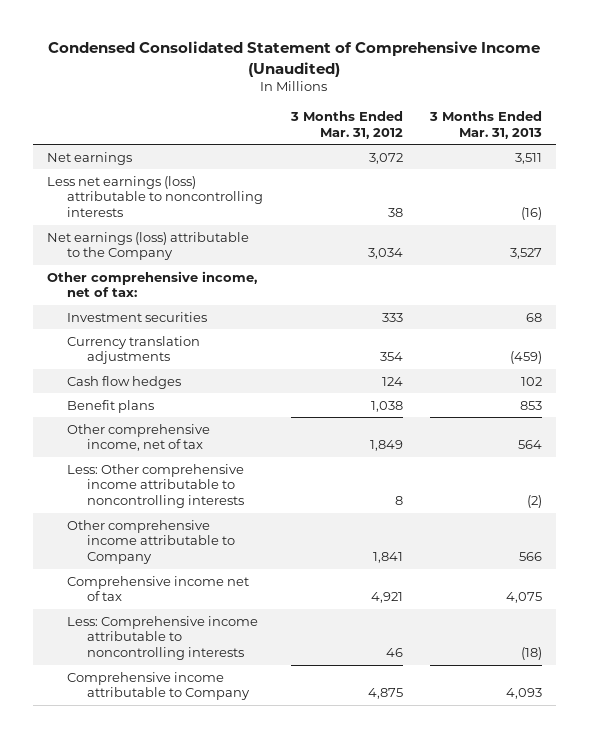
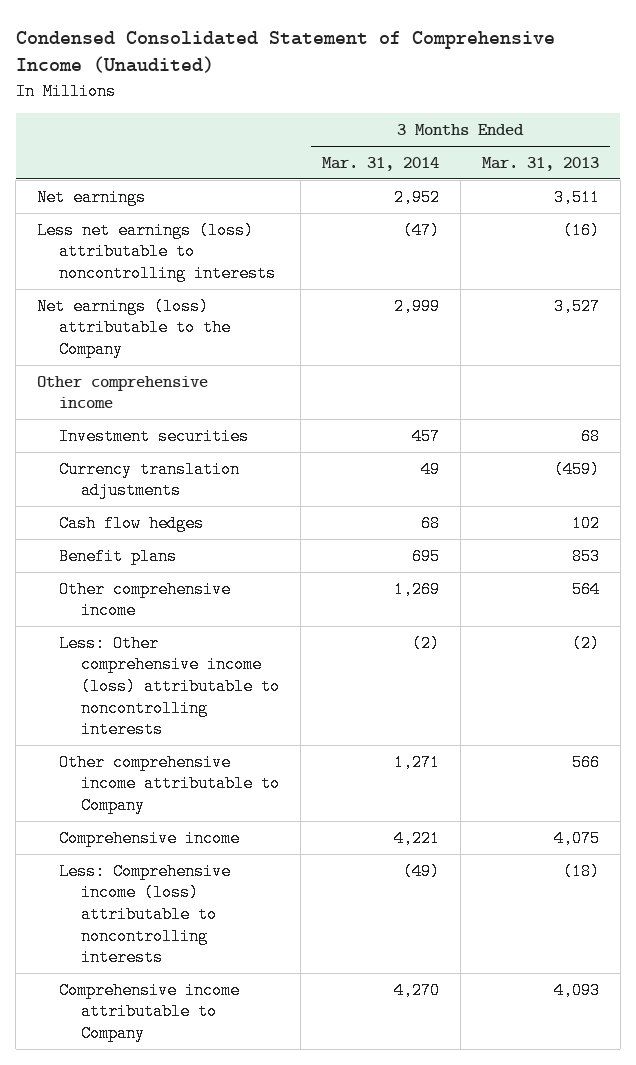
- | 3 Months Ended Mar. 31, 2012 | 3 Months Ended Mar. 31, 2013
+ | 3 Months Ended Mar. 31, 2014 | 3 Months Ended Mar. 31, 2013
- Other comprehensive income, net of tax:
+ Other comprehensive income
- Other comprehensive income, net of tax | 1,849 | 564
- Less: Other comprehensive income attributable to noncontrolling interests | 8 | (2)
+ Other comprehensive income | 1,269 | 564
+ Less: Other comprehensive income (loss) attributable to noncontrolling interests | (2) | (2)
- Comprehensive income net of tax | 4,921 | 4,075
- Less: Comprehensive income attributable to noncontrolling interests | 46 | (18)
+ Comprehensive income | 4,221 | 4,075
+ Less: Comprehensive income (loss) attributable to noncontrolling interests | (49) | (18)

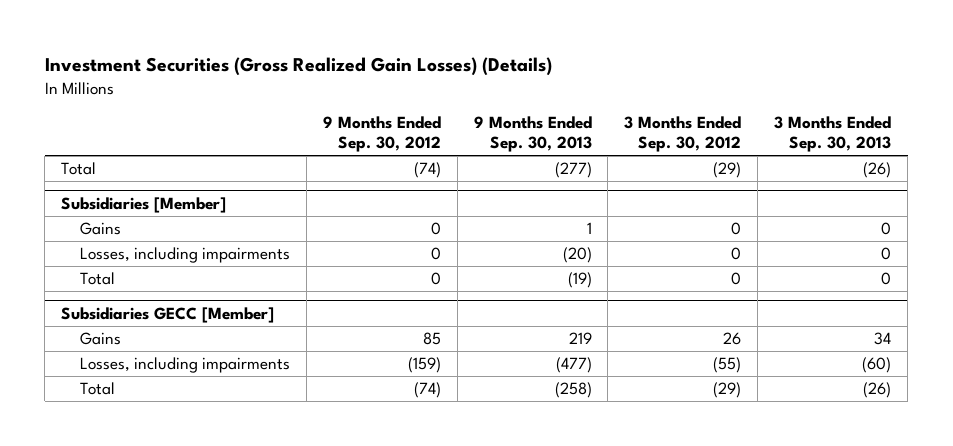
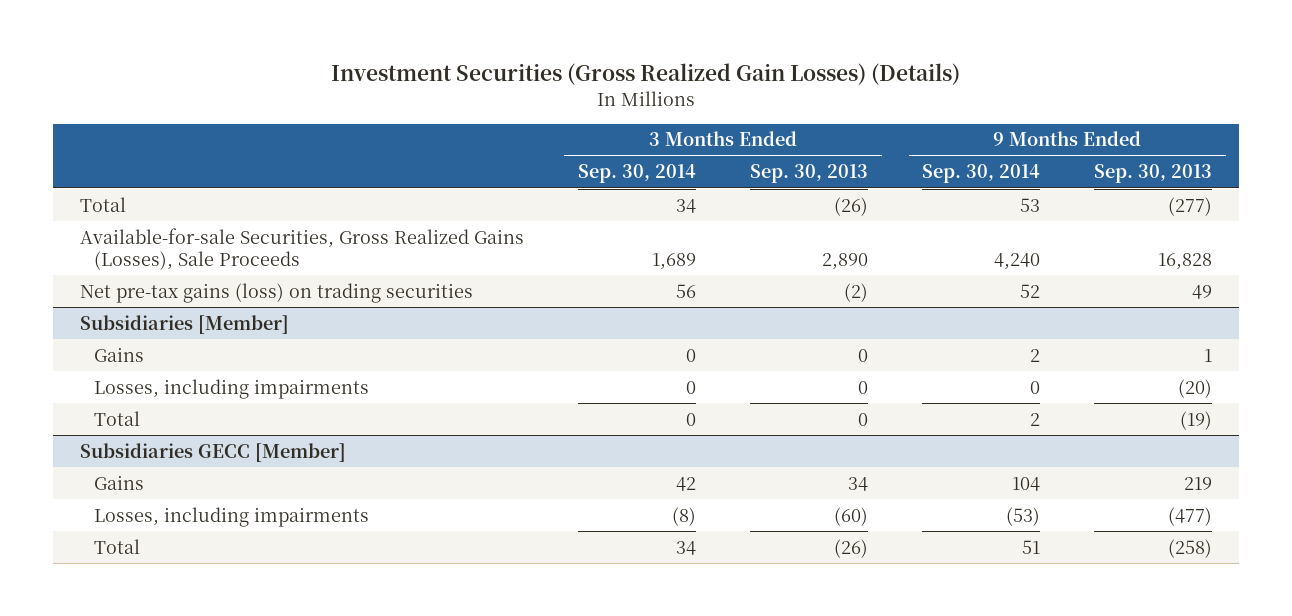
- | 9 Months Ended Sep. 30, 2012 | 9 Months Ended Sep. 30, 2013 | 3 Months Ended Sep. 30, 2012 | 3 Months Ended Sep. 30, 2013
+ | 3 Months Ended Sep. 30, 2014 | 3 Months Ended Sep. 30, 2013 | 9 Months Ended Sep. 30, 2014 | 9 Months Ended Sep. 30, 2013
+ Available-for-sale Securities, Gross Realized Gains (Losses), Sale Proceeds | 1,689 | 2,890 | 4,240 | 16,828
+ Net pre-tax gains (loss) on trading securities | 56 | (2) | 52 | 49

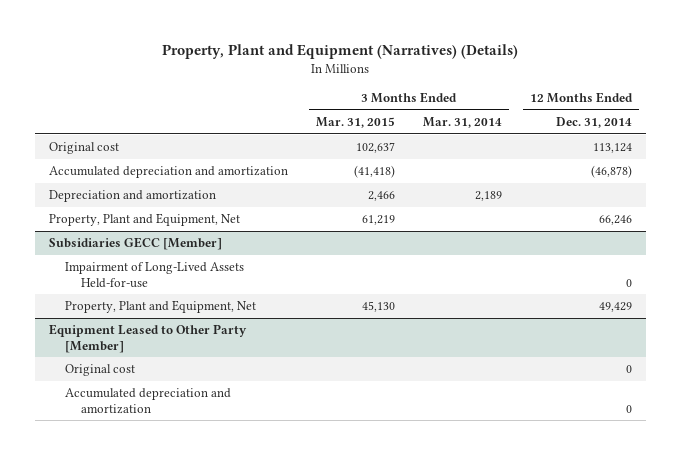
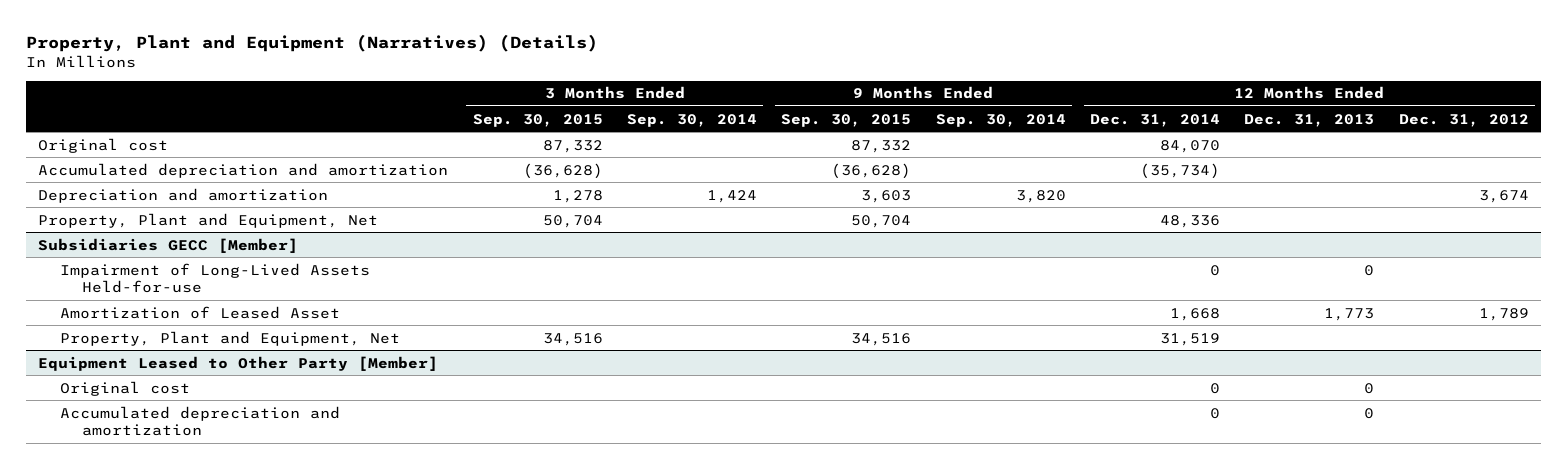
- | 3 Months Ended Mar. 31, 2015 | 3 Months Ended Mar. 31, 2014 | 12 Months Ended Dec. 31, 2014
+ | 3 Months Ended Sep. 30, 2015 | 3 Months Ended Sep. 30, 2014 | 9 Months Ended Sep. 30, 2015 | 9 Months Ended Sep. 30, 2014 | 12 Months Ended Dec. 31, 2014 | 12 Months Ended Dec. 31, 2013 | 12 Months Ended Dec. 31, 2012
- Original cost | 102,637 | | 113,124
- Accumulated depreciation and amortization | (41,418) | | (46,878)
+ Original cost | 87,332 | | 87,332 | | 84,070 | |
+ Accumulated depreciation and amortization | (36,628) | | (36,628) | | (35,734) | |
- Property, Plant and Equipment, Net | 61,219 | | 66,246
+ Property, Plant and Equipment, Net | 50,704 | | 50,704 | | 48,336 | |
@ Subsidiaries GECC [Member]
- Property, Plant and Equipment, Net | 45,130 | | 49,429
+ Amortization of Leased Asset | | | | | 1,668 | 1,773 | 1,789
+ Property, Plant and Equipment, Net | 34,516 | | 34,516 | | 31,519 | |

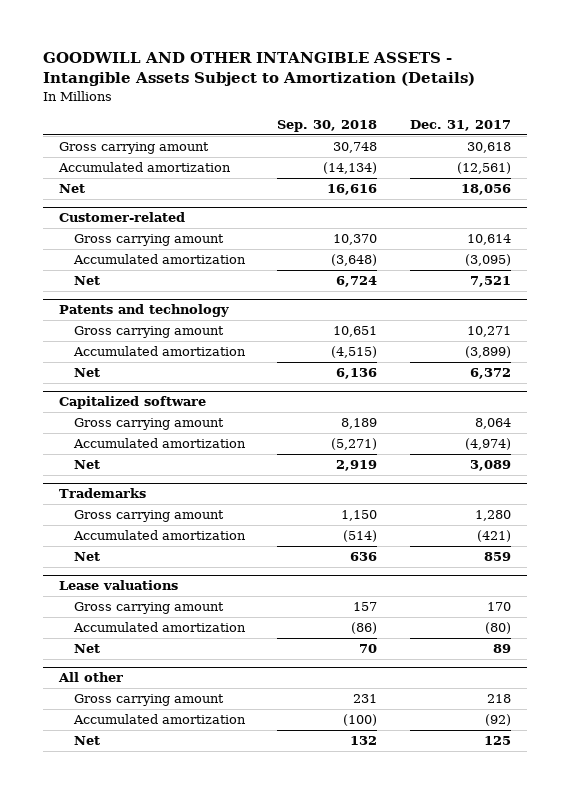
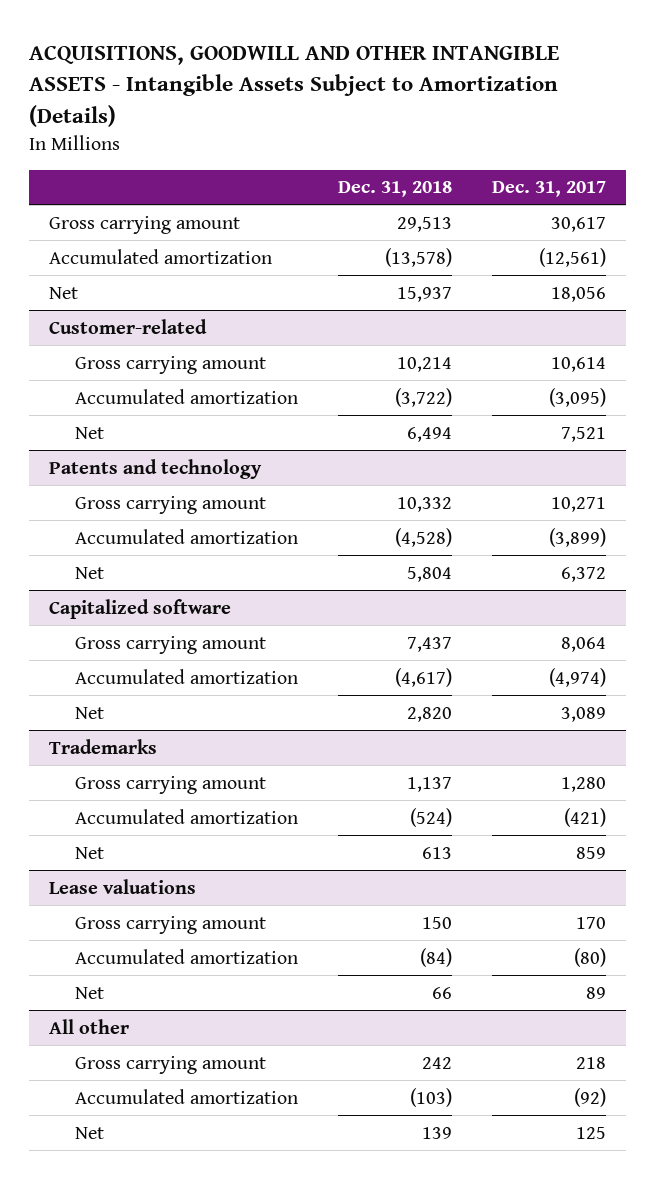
- GOODWILL AND OTHER INTANGIBLE ASSETS - Intangible Assets Subject to Amortization (Details)
+ ACQUISITIONS, GOODWILL AND OTHER INTANGIBLE ASSETS - Intangible Assets Subject to Amortization (Details)
- | Sep. 30, 2018 | Dec. 31, 2017
+ | Dec. 31, 2018 | Dec. 31, 2017
- Gross carrying amount | 30,748 | 30,618
+ Gross carrying amount | 29,513 | 30,617

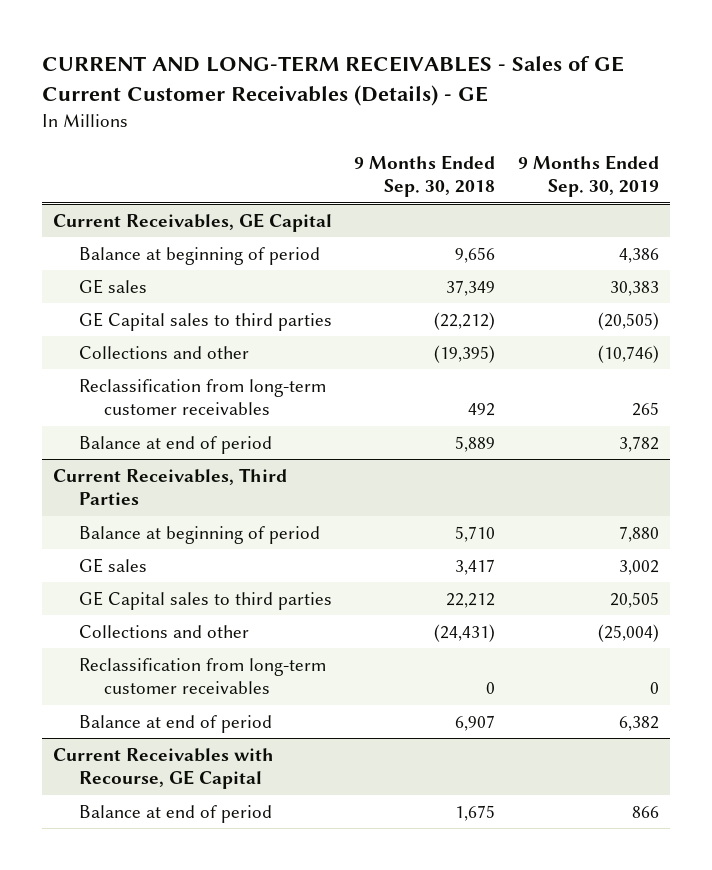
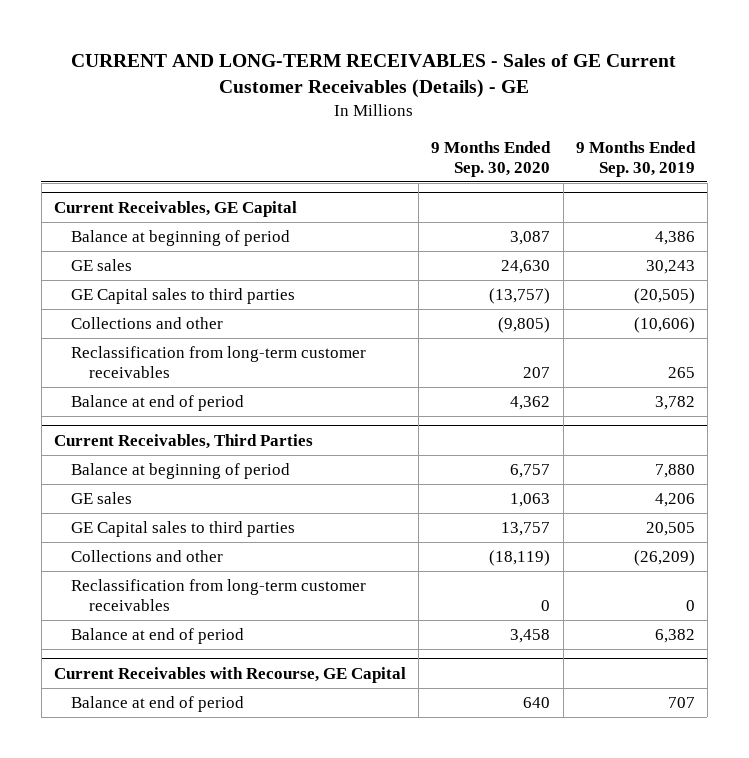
- | 9 Months Ended Sep. 30, 2018 | 9 Months Ended Sep. 30, 2019
+ | 9 Months Ended Sep. 30, 2020 | 9 Months Ended Sep. 30, 2019
@ Current Receivables, GE Capital
- GE sales | 37,349 | 30,383
+ GE sales | 24,630 | 30,243
- Collections and other | (19,395) | (10,746)
+ Collections and other | (9,805) | (10,606)
@ Current Receivables, Third Parties
- GE sales | 3,417 | 3,002
+ GE sales | 1,063 | 4,206
- Collections and other | (24,431) | (25,004)
+ Collections and other | (18,119) | (26,209)
@ Current Receivables with Recourse, GE Capital
- Balance at end of period | 1,675 | 866
+ Balance at end of period | 640 | 707

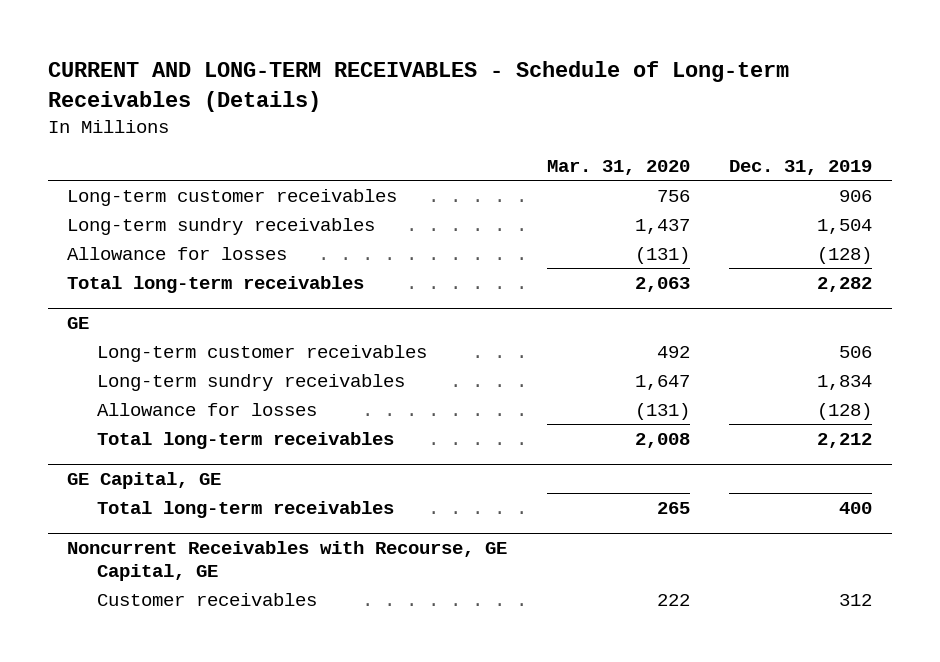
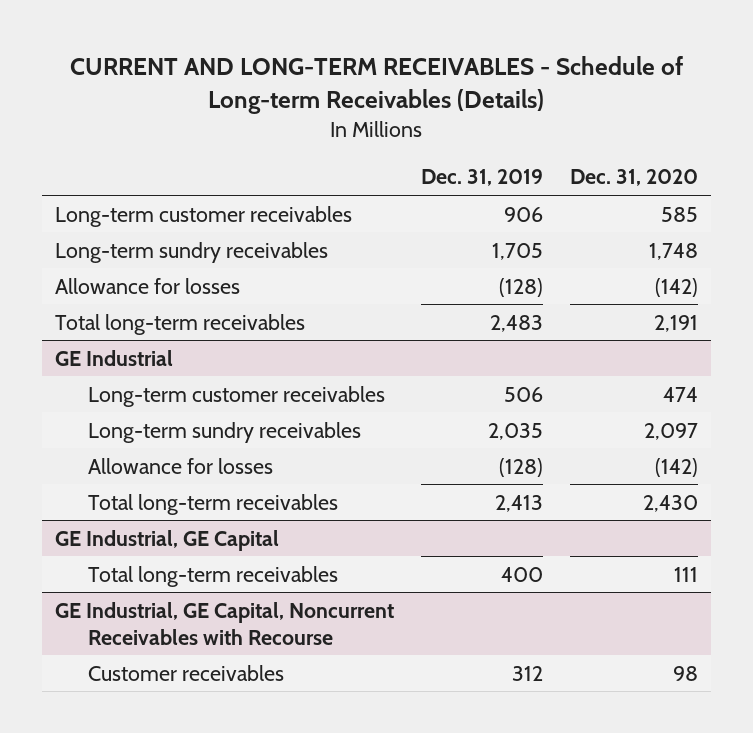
- | Mar. 31, 2020 | Dec. 31, 2019
+ | Dec. 31, 2019 | Dec. 31, 2020
- Long-term sundry receivables | 1,437 | 1,504
+ Long-term sundry receivables | 1,705 | 1,748
- Total long-term receivables | 2,063 | 2,282
- GE
+ Total long-term receivables | 2,483 | 2,191
+ GE Industrial
- Long-term sundry receivables | 1,647 | 1,834
+ Long-term sundry receivables | 2,035 | 2,097
- Total long-term receivables | 2,008 | 2,212
- GE Capital, GE
+ Total long-term receivables | 2,413 | 2,430
+ GE Industrial, GE Capital
- Noncurrent Receivables with Recourse, GE Capital, GE
+ GE Industrial, GE Capital, Noncurrent Receivables with Recourse

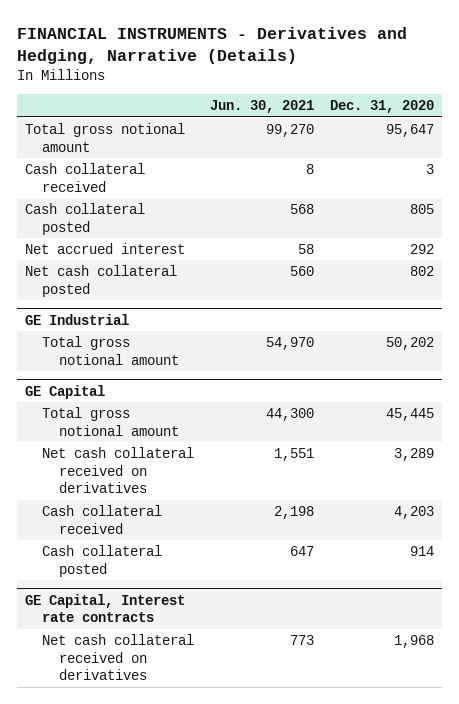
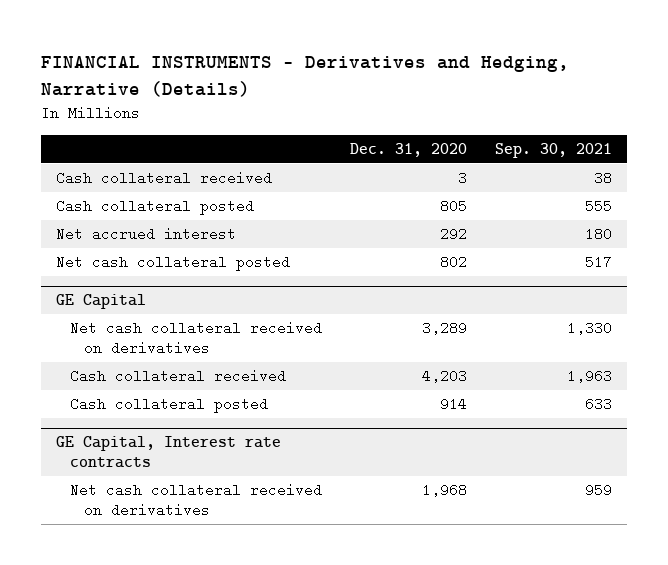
- | Jun. 30, 2021 | Dec. 31, 2020
+ | Dec. 31, 2020 | Sep. 30, 2021
- Total gross notional amount | 99,270 | 95,647
- GE Industrial
- Total gross notional amount | 54,970 | 50,202
@ GE Capital
- Total gross notional amount | 44,300 | 45,445

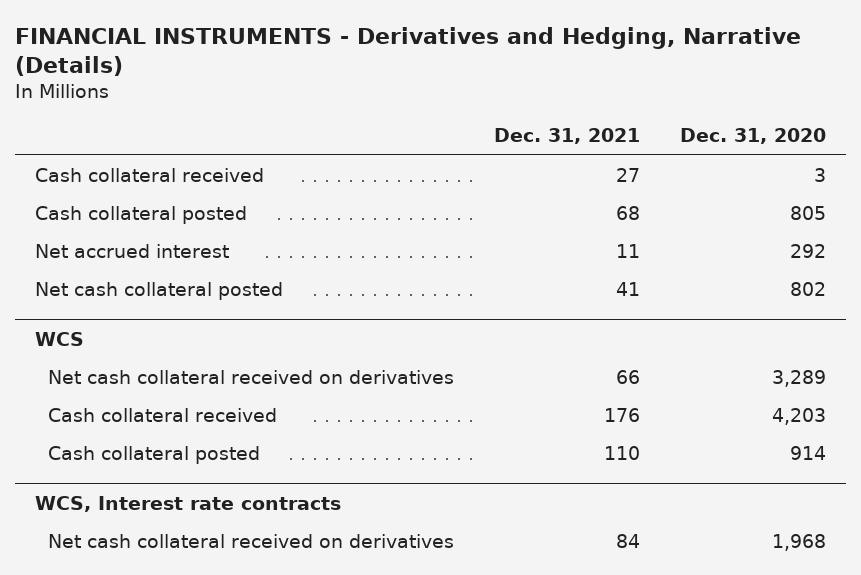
- | Dec. 31, 2020 | Sep. 30, 2021
+ | Dec. 31, 2021 | Dec. 31, 2020
- GE Capital
+ WCS
- GE Capital, Interest rate contracts
+ WCS, Interest rate contracts

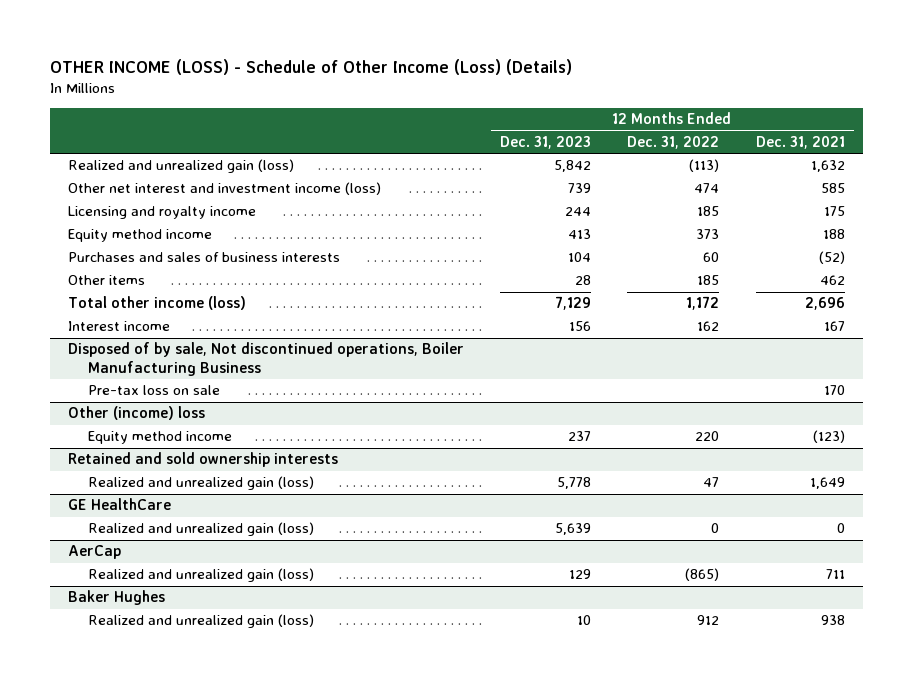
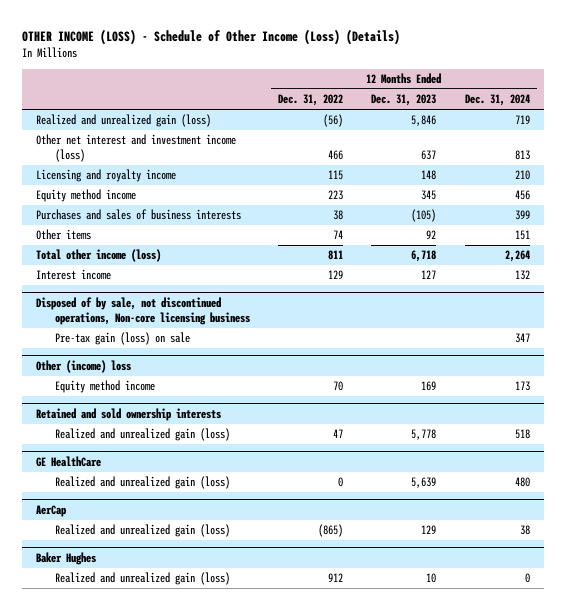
- | 12 Months Ended Dec. 31, 2023 | 12 Months Ended Dec. 31, 2022 | 12 Months Ended Dec. 31, 2021
+ | 12 Months Ended Dec. 31, 2022 | 12 Months Ended Dec. 31, 2023 | 12 Months Ended Dec. 31, 2024
- Realized and unrealized gain (loss) | 5,842 | (113) | 1,632
- Other net interest and investment income (loss) | 739 | 474 | 585
- Licensing and royalty income | 244 | 185 | 175
- Equity method income | 413 | 373 | 188
- Purchases and sales of business interests | 104 | 60 | (52)
- Other items | 28 | 185 | 462
- Total other income (loss) | 7,129 | 1,172 | 2,696
- Interest income | 156 | 162 | 167
- Disposed of by sale, Not discontinued operations, Boiler Manufacturing Business
- Pre-tax loss on sale | | | 170
+ Realized and unrealized gain (loss) | (56) | 5,846 | 719
+ Other net interest and investment income (loss) | 466 | 637 | 813
+ Licensing and royalty income | 115 | 148 | 210
+ Equity method income | 223 | 345 | 456
+ Purchases and sales of business interests | 38 | (105) | 399
+ Other items | 74 | 92 | 151
+ Total other income (loss) | 811 | 6,718 | 2,264
+ Interest income | 129 | 127 | 132
+ Disposed of by sale, not discontinued operations, Non-core licensing business
+ Pre-tax gain (loss) on sale | | | 347
@ Other (income) loss
- Equity method income | 237 | 220 | (123)
+ Equity method income | 70 | 169 | 173

